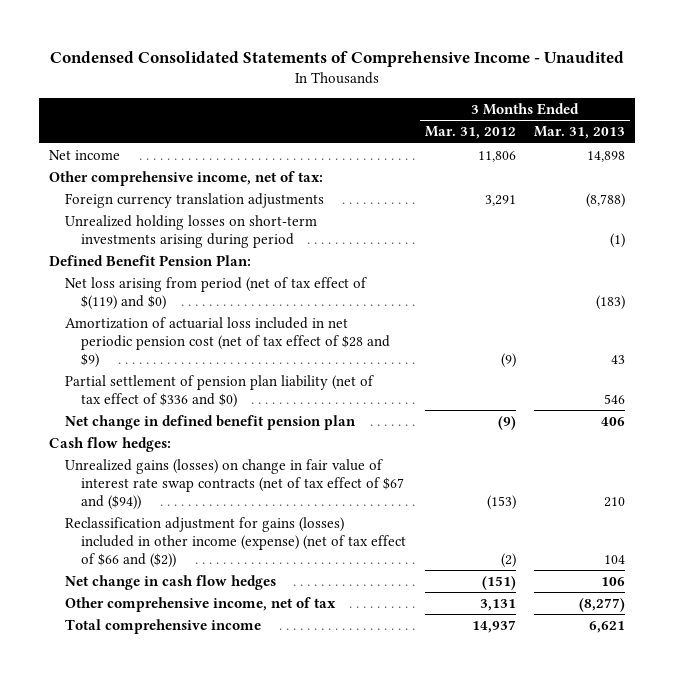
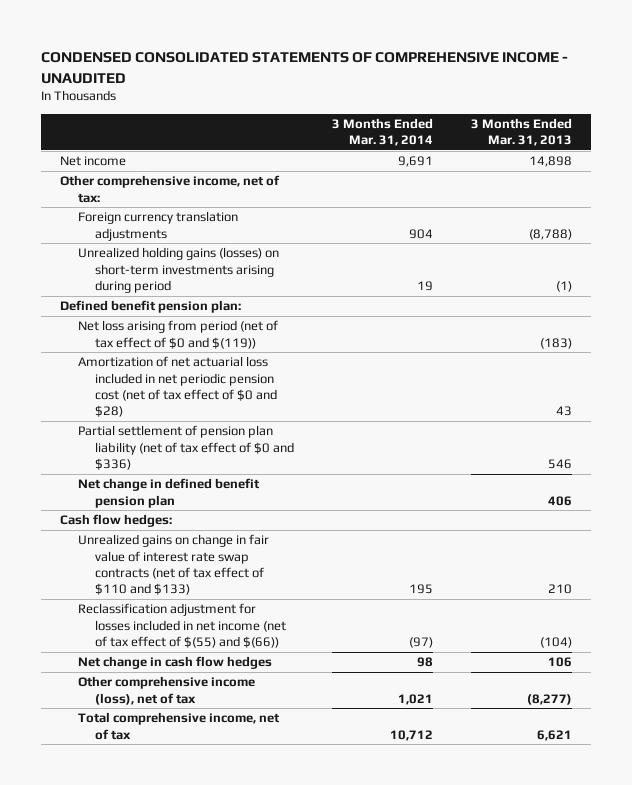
- Condensed Consolidated Statements of Comprehensive Income - Unaudited
+ CONDENSED CONSOLIDATED STATEMENTS OF COMPREHENSIVE INCOME - UNAUDITED
- | 3 Months Ended Mar. 31, 2012 | 3 Months Ended Mar. 31, 2013
+ | 3 Months Ended Mar. 31, 2014 | 3 Months Ended Mar. 31, 2013
- Unrealized holding losses on short-term investments arising during period | | (1)
- Defined Benefit Pension Plan:
- Net loss arising from period (net of tax effect of $(119) and $0) | | (183)
- Amortization of actuarial loss included in net periodic pension cost (net of tax effect of $28 and $9) | (9) | 43
- Partial settlement of pension plan liability (net of tax effect of $336 and $0) | | 546
+ Unrealized holding gains (losses) on short-term investments arising during period | 19 | (1)
+ Defined benefit pension plan:
+ Net loss arising from period (net of tax effect of $0 and $(119)) | | (183)
+ Amortization of net actuarial loss included in net periodic pension cost (net of tax effect of $0 and $28) | | 43
+ Partial settlement of pension plan liability (net of tax effect of $0 and $336) | | 546
- Unrealized gains (losses) on change in fair value of interest rate swap contracts (net of tax effect of $67 and ($94)) | (153) | 210
- Reclassification adjustment for gains (losses) included in other income (expense) (net of tax effect of $66 and ($2)) | (2) | 104
+ Unrealized gains on change in fair value of interest rate swap contracts (net of tax effect of $110 and $133) | 195 | 210
+ Reclassification adjustment for losses included in net income (net of tax effect of $(55) and $(66)) | (97) | (104)
- Other comprehensive income, net of tax | 3,131 | (8,277)
- Total comprehensive income | 14,937 | 6,621
+ Other comprehensive income (loss), net of tax | 1,021 | (8,277)
+ Total comprehensive income, net of tax | 10,712 | 6,621

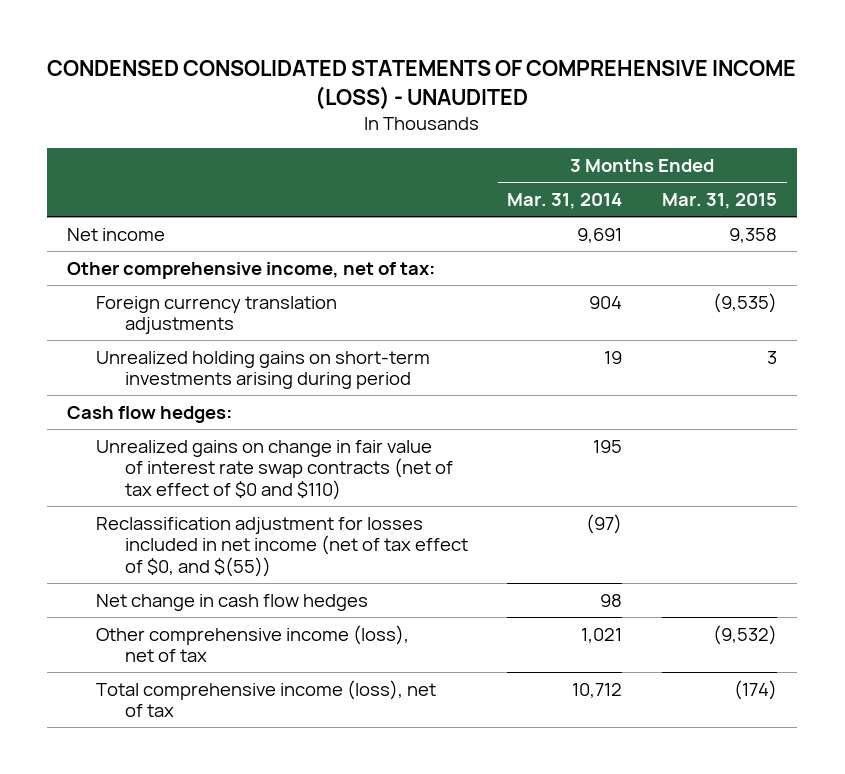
- CONDENSED CONSOLIDATED STATEMENTS OF COMPREHENSIVE INCOME - UNAUDITED
+ CONDENSED CONSOLIDATED STATEMENTS OF COMPREHENSIVE INCOME (LOSS) - UNAUDITED
- | 3 Months Ended Mar. 31, 2014 | 3 Months Ended Mar. 31, 2013
+ | 3 Months Ended Mar. 31, 2014 | 3 Months Ended Mar. 31, 2015
- Unrealized holding gains (losses) on short-term investments arising during period | 19 | (1)
- Defined benefit pension plan:
- Net loss arising from period (net of tax effect of $0 and $(119)) | | (183)
- Amortization of net actuarial loss included in net periodic pension cost (net of tax effect of $0 and $28) | | 43
- Partial settlement of pension plan liability (net of tax effect of $0 and $336) | | 546
- Net change in defined benefit pension plan | | 406
+ Unrealized holding gains on short-term investments arising during period | 19 | 3
- Unrealized gains on change in fair value of interest rate swap contracts (net of tax effect of $110 and $133) | 195 | 210
- Reclassification adjustment for losses included in net income (net of tax effect of $(55) and $(66)) | (97) | (104)
+ Unrealized gains on change in fair value of interest rate swap contracts (net of tax effect of $0 and $110) | 195 |
+ Reclassification adjustment for losses included in net income (net of tax effect of $0, and $(55)) | (97) |
- Total comprehensive income, net of tax | 10,712 | 6,621
+ Total comprehensive income (loss), net of tax | 10,712 | (174)

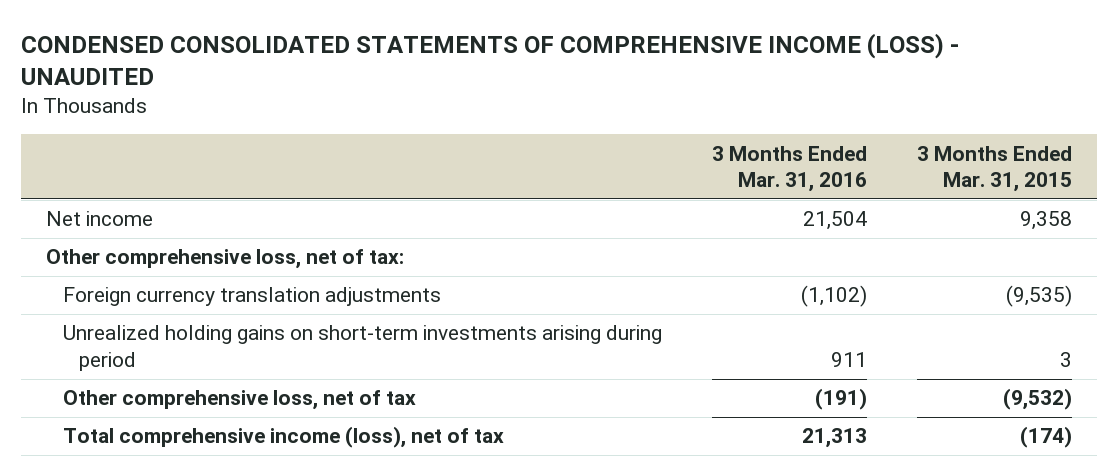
- | 3 Months Ended Mar. 31, 2014 | 3 Months Ended Mar. 31, 2015
+ | 3 Months Ended Mar. 31, 2016 | 3 Months Ended Mar. 31, 2015
- Other comprehensive income, net of tax:
+ Other comprehensive loss, net of tax:
- Cash flow hedges:
- Unrealized gains on change in fair value of interest rate swap contracts (net of tax effect of $0 and $110) | 195 |
- Reclassification adjustment for losses included in net income (net of tax effect of $0, and $(55)) | (97) |
- Net change in cash flow hedges | 98 |
- Other comprehensive income (loss), net of tax | 1,021 | (9,532)
+ Other comprehensive loss, net of tax | (191) | (9,532)

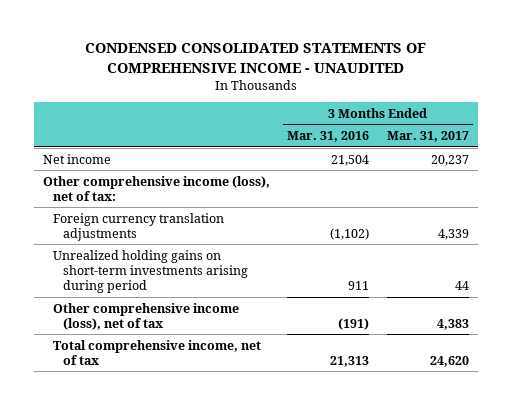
- CONDENSED CONSOLIDATED STATEMENTS OF COMPREHENSIVE INCOME (LOSS) - UNAUDITED
+ CONDENSED CONSOLIDATED STATEMENTS OF COMPREHENSIVE INCOME - UNAUDITED
- | 3 Months Ended Mar. 31, 2016 | 3 Months Ended Mar. 31, 2015
+ | 3 Months Ended Mar. 31, 2016 | 3 Months Ended Mar. 31, 2017
- Other comprehensive loss, net of tax:
+ Other comprehensive income (loss), net of tax:
- Other comprehensive loss, net of tax | (191) | (9,532)
- Total comprehensive income (loss), net of tax | 21,313 | (174)
+ Other comprehensive income (loss), net of tax | (191) | 4,383
+ Total comprehensive income, net of tax | 21,313 | 24,620

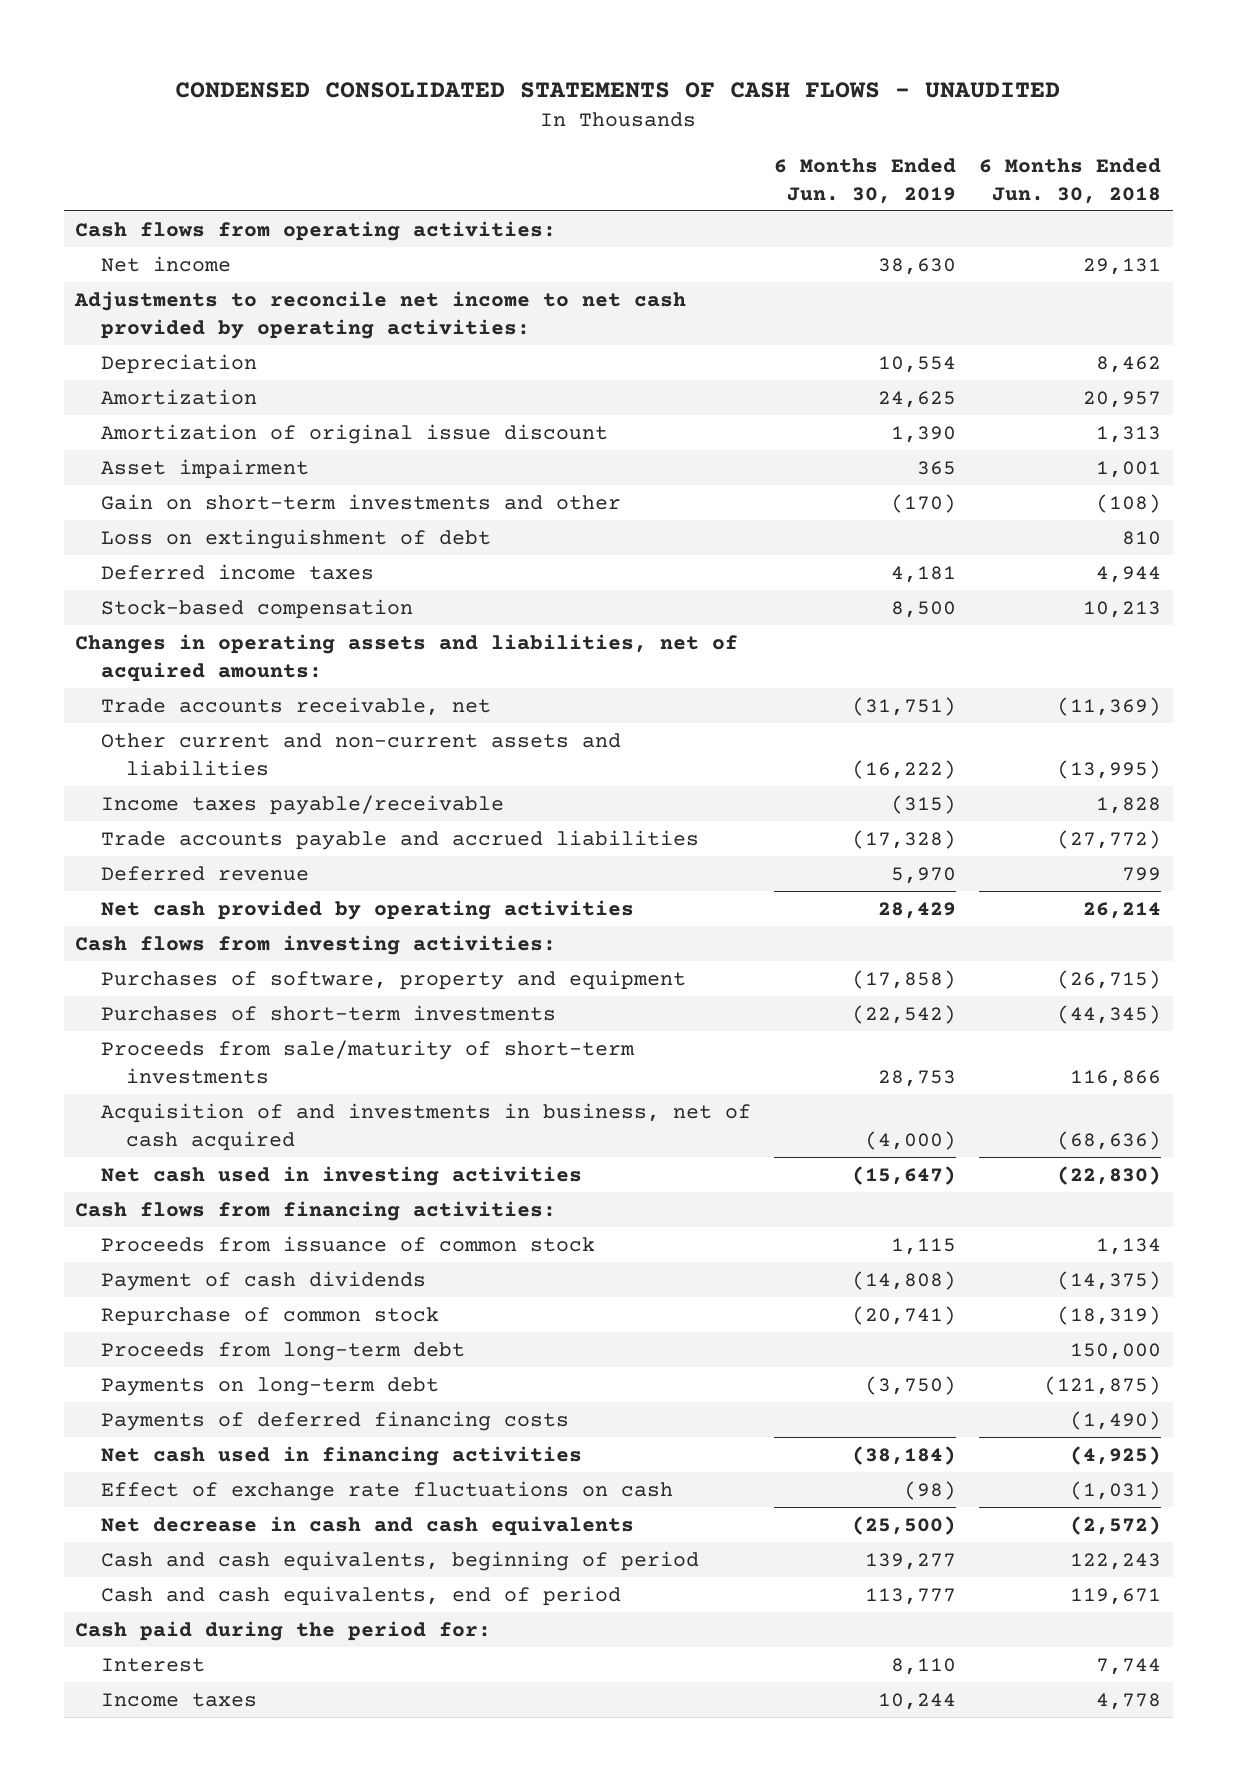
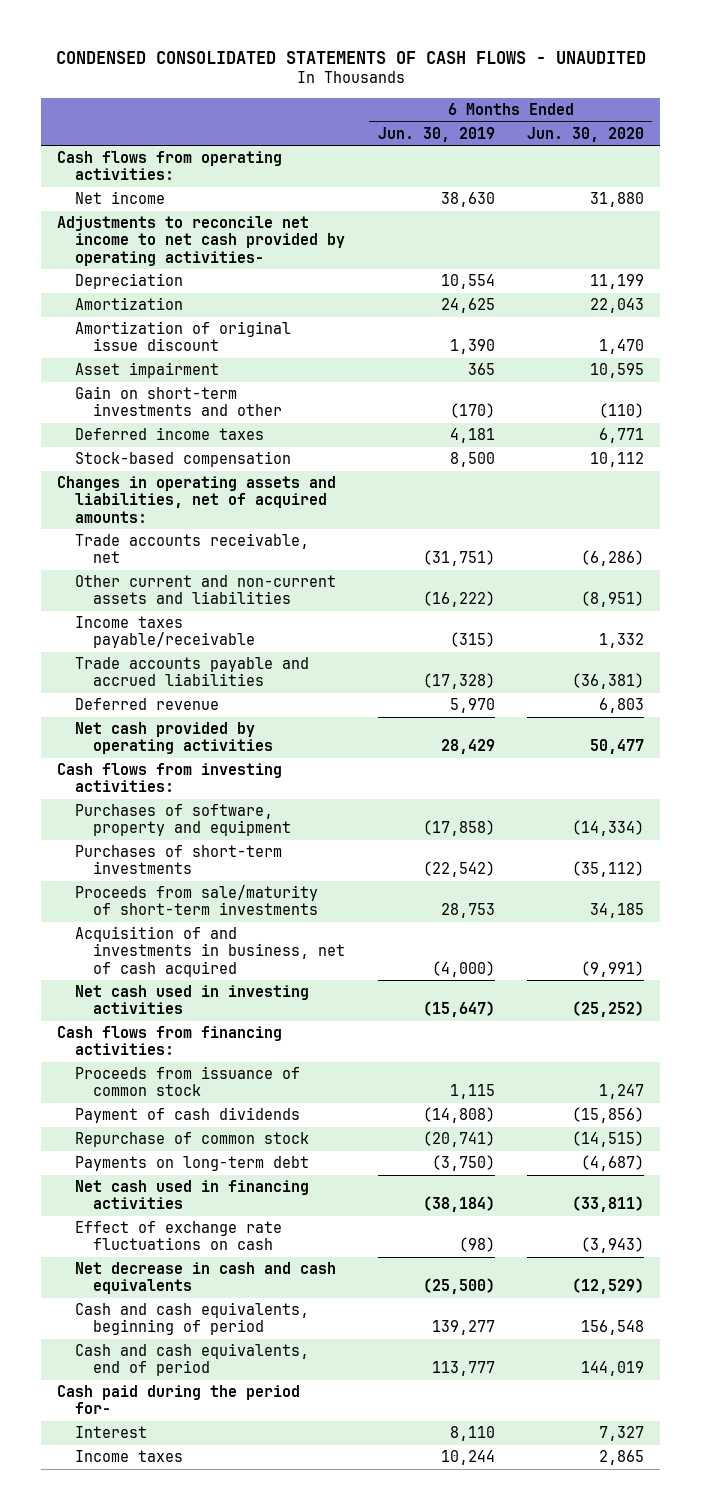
- | 6 Months Ended Jun. 30, 2019 | 6 Months Ended Jun. 30, 2018
+ | 6 Months Ended Jun. 30, 2019 | 6 Months Ended Jun. 30, 2020
- Adjustments to reconcile net income to net cash provided by operating activities:
+ Adjustments to reconcile net income to net cash provided by operating activities-
- Loss on extinguishment of debt | | 810
- Proceeds from long-term debt | | 150,000
- Payments of deferred financing costs | | (1,490)
- Cash paid during the period for:
+ Cash paid during the period for-

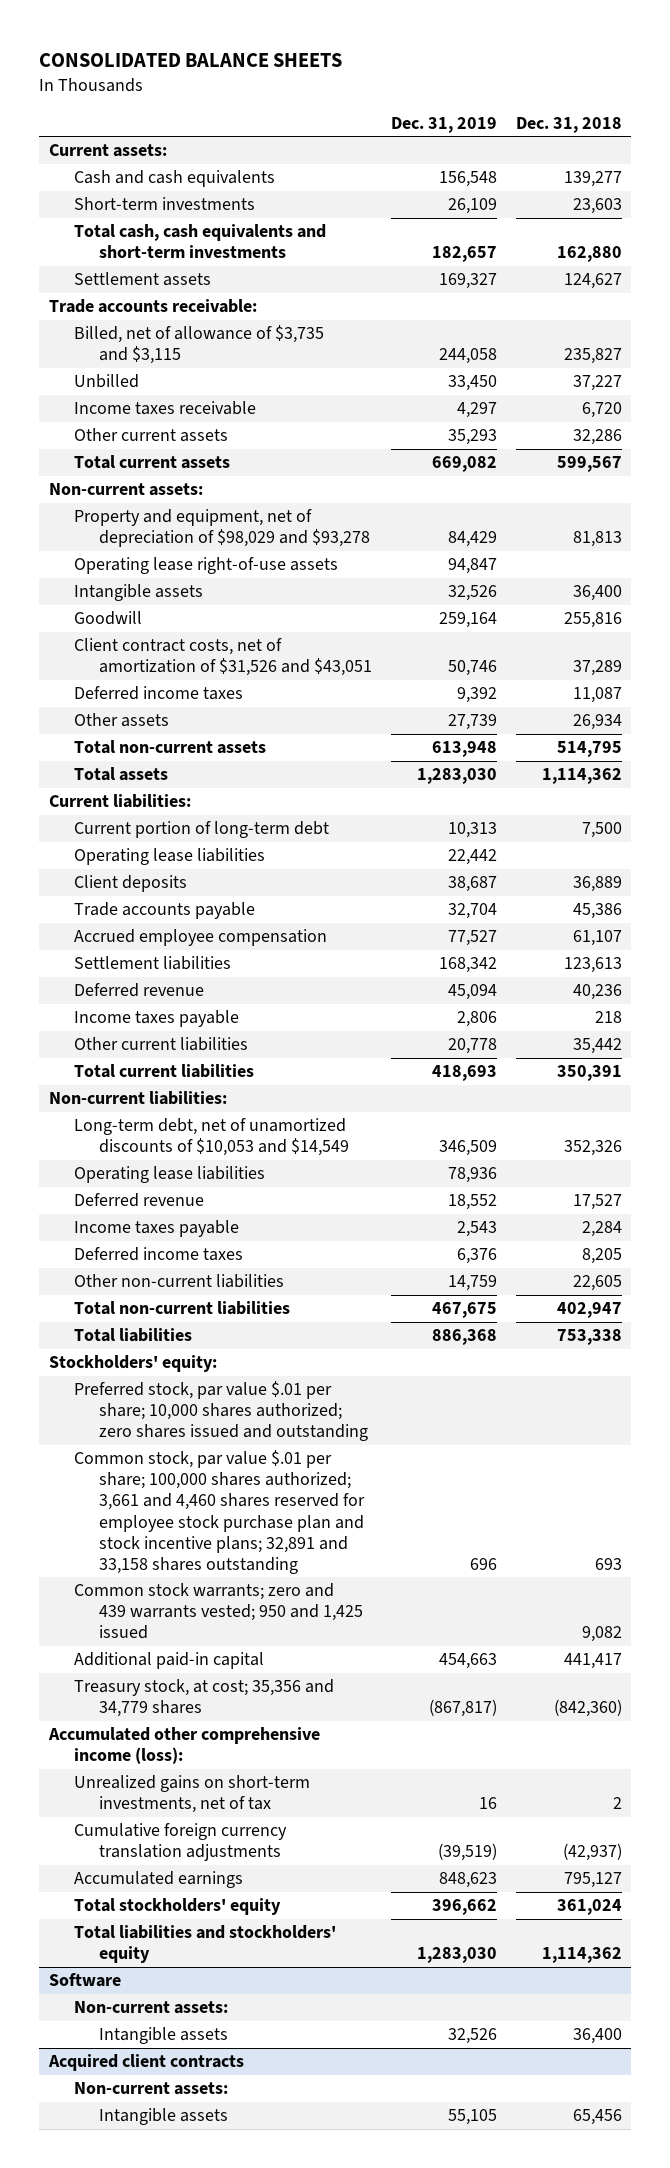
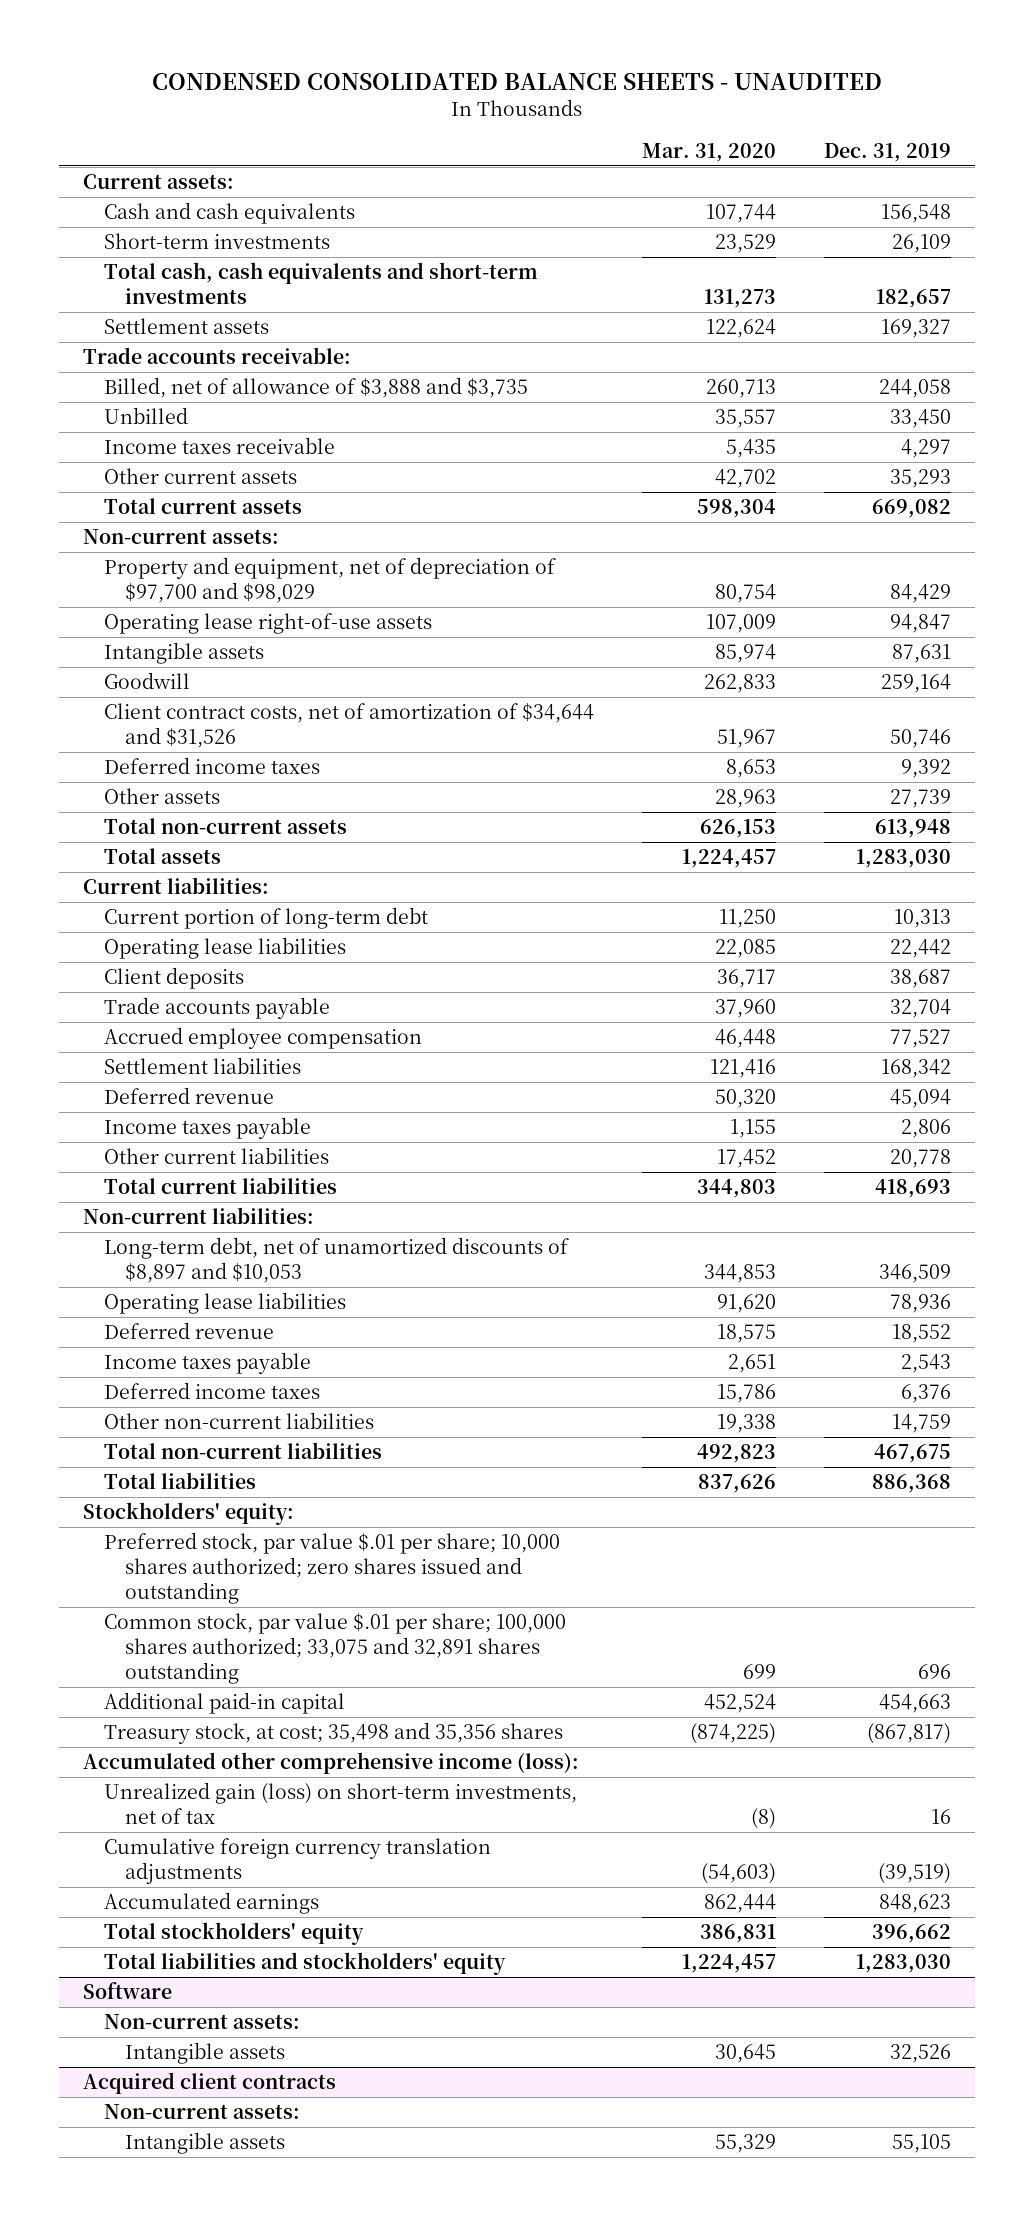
- CONSOLIDATED BALANCE SHEETS
+ CONDENSED CONSOLIDATED BALANCE SHEETS - UNAUDITED
- | Dec. 31, 2019 | Dec. 31, 2018
+ | Mar. 31, 2020 | Dec. 31, 2019
- Billed, net of allowance of $3,735 and $3,115 | 244,058 | 235,827
+ Billed, net of allowance of $3,888 and $3,735 | 260,713 | 244,058
- Property and equipment, net of depreciation of $98,029 and $93,278 | 84,429 | 81,813
+ Property and equipment, net of depreciation of $97,700 and $98,029 | 80,754 | 84,429
- Intangible assets | 32,526 | 36,400
+ Intangible assets | 85,974 | 87,631
- Client contract costs, net of amortization of $31,526 and $43,051 | 50,746 | 37,289
+ Client contract costs, net of amortization of $34,644 and $31,526 | 51,967 | 50,746
- Long-term debt, net of unamortized discounts of $10,053 and $14,549 | 346,509 | 352,326
+ Long-term debt, net of unamortized discounts of $8,897 and $10,053 | 344,853 | 346,509
- Common stock, par value $.01 per share; 100,000 shares authorized; 3,661 and 4,460 shares reserved for employee stock purchase plan and stock incentive plans; 32,891 and 33,158 shares outstanding | 696 | 693
- Common stock warrants; zero and 439 warrants vested; 950 and 1,425 issued | | 9,082
+ Common stock, par value $.01 per share; 100,000 shares authorized; 33,075 and 32,891 shares outstanding | 699 | 696
- Treasury stock, at cost; 35,356 and 34,779 shares | (867,817) | (842,360)
+ Treasury stock, at cost; 35,498 and 35,356 shares | (874,225) | (867,817)
- Unrealized gains on short-term investments, net of tax | 16 | 2
+ Unrealized gain (loss) on short-term investments, net of tax | (8) | 16

